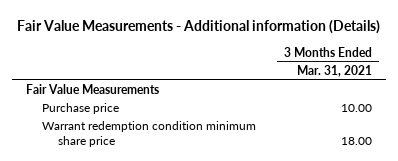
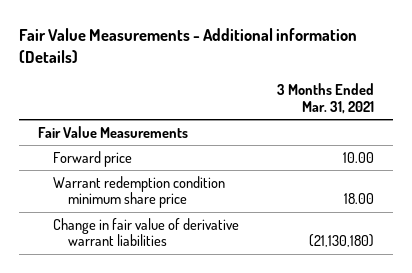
- Purchase price | 10.00
+ Forward price | 10.00
+ Change in fair value of derivative warrant liabilities | (21,130,180)

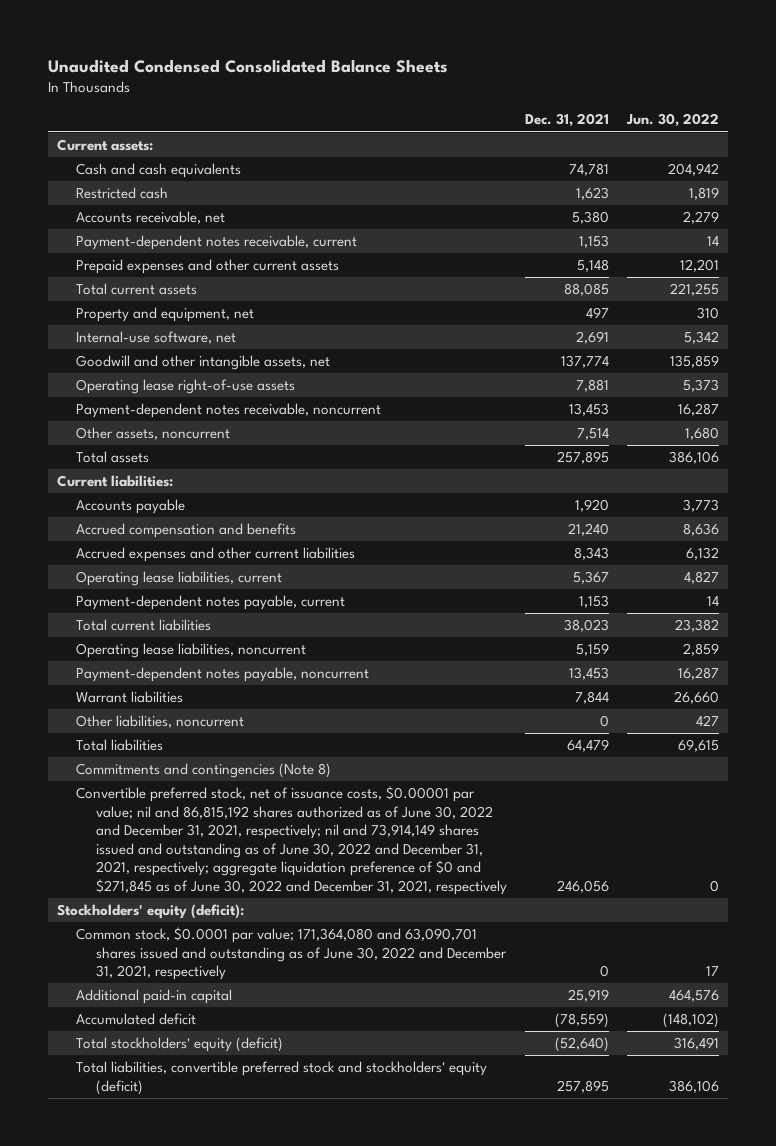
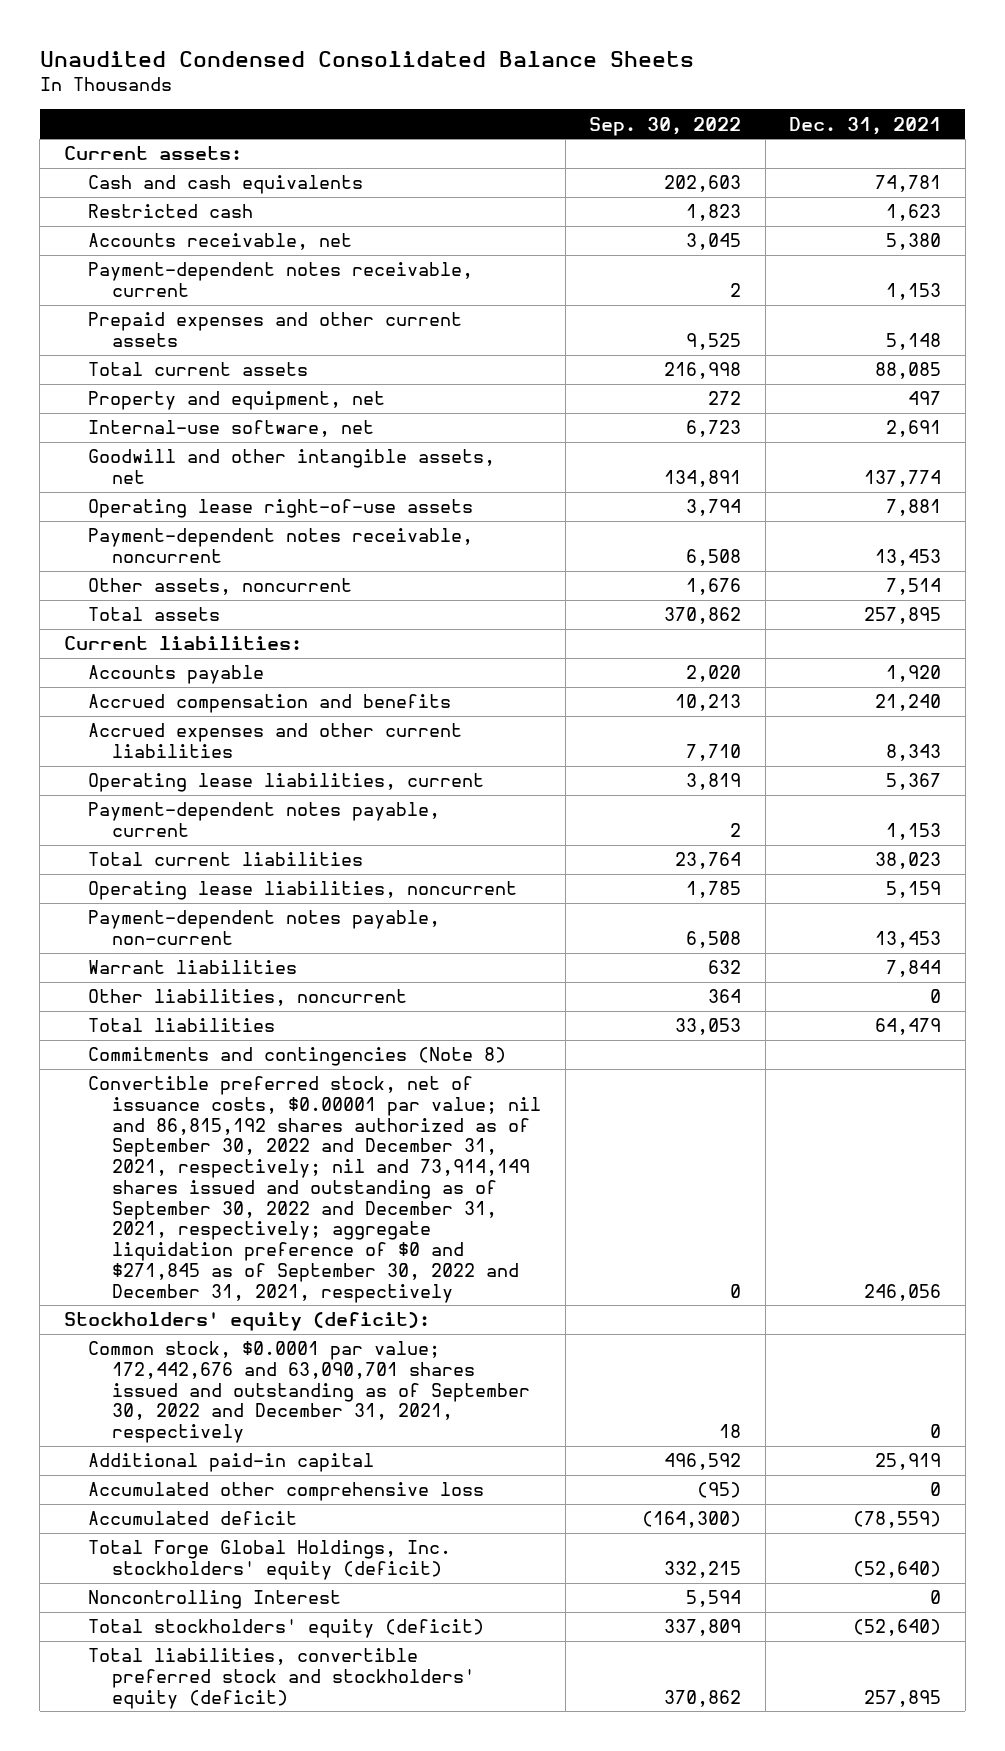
- | Dec. 31, 2021 | Jun. 30, 2022
+ | Sep. 30, 2022 | Dec. 31, 2021
- Payment-dependent notes payable, noncurrent | 13,453 | 16,287
+ Payment-dependent notes payable, non-current | 6,508 | 13,453
- Convertible preferred stock, net of issuance costs, $0.00001 par value; nil and 86,815,192 shares authorized as of June 30, 2022 and December 31, 2021, respectively; nil and 73,914,149 shares issued and outstanding as of June 30, 2022 and December 31, 2021, respectively; aggregate liquidation preference of $0 and $271,845 as of June 30, 2022 and December 31, 2021, respectively | 246,056 | 0
+ Convertible preferred stock, net of issuance costs, $0.00001 par value; nil and 86,815,192 shares authorized as of September 30, 2022 and December 31, 2021, respectively; nil and 73,914,149 shares issued and outstanding as of September 30, 2022 and December 31, 2021, respectively; aggregate liquidation preference of $0 and $271,845 as of September 30, 2022 and December 31, 2021, respectively | 0 | 246,056
- Common stock, $0.0001 par value; 171,364,080 and 63,090,701 shares issued and outstanding as of June 30, 2022 and December 31, 2021, respectively | 0 | 17
+ Common stock, $0.0001 par value; 172,442,676 and 63,090,701 shares issued and outstanding as of September 30, 2022 and December 31, 2021, respectively | 18 | 0
+ Accumulated other comprehensive loss | (95) | 0
+ Total Forge Global Holdings, Inc. stockholders' equity (deficit) | 332,215 | (52,640)
+ Noncontrolling Interest | 5,594 | 0

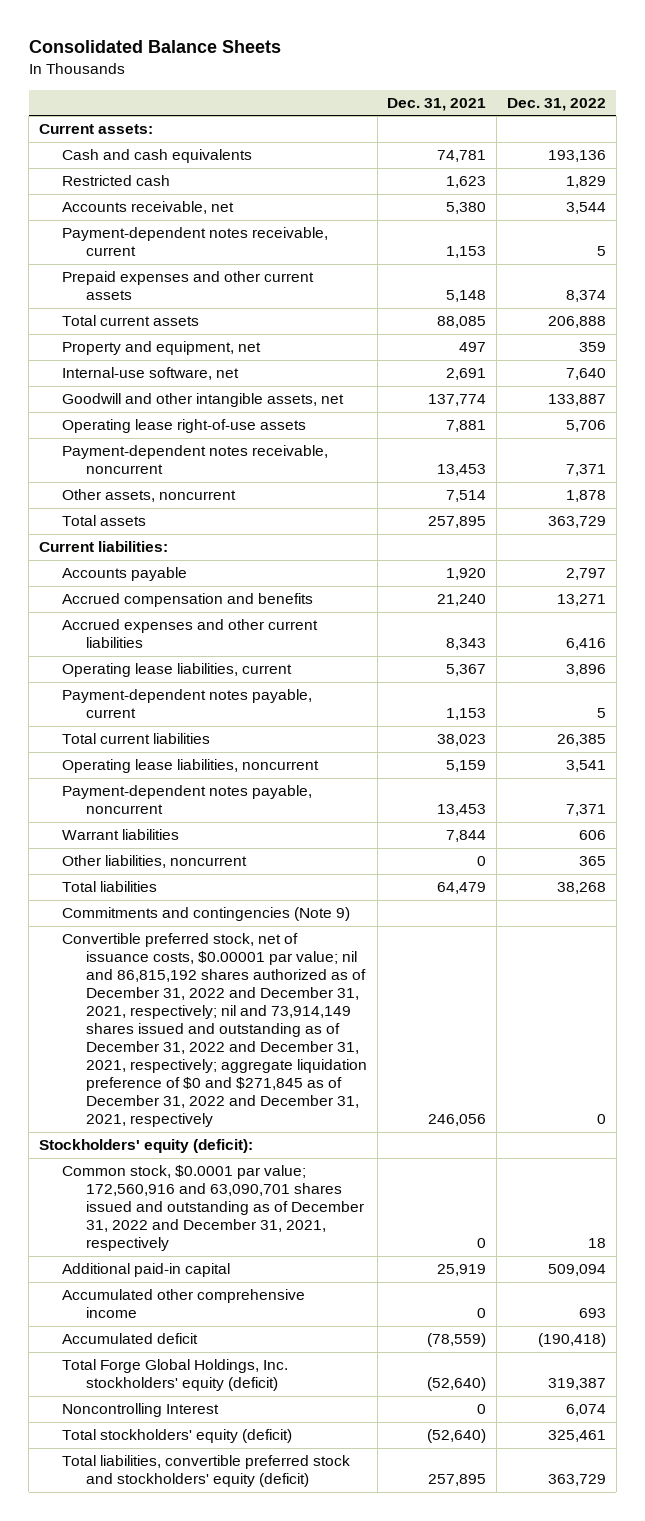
- Unaudited Condensed Consolidated Balance Sheets
+ Consolidated Balance Sheets
- | Sep. 30, 2022 | Dec. 31, 2021
+ | Dec. 31, 2021 | Dec. 31, 2022
- Payment-dependent notes payable, non-current | 6,508 | 13,453
+ Payment-dependent notes payable, noncurrent | 13,453 | 7,371
- Commitments and contingencies (Note 8)
- Convertible preferred stock, net of issuance costs, $0.00001 par value; nil and 86,815,192 shares authorized as of September 30, 2022 and December 31, 2021, respectively; nil and 73,914,149 shares issued and outstanding as of September 30, 2022 and December 31, 2021, respectively; aggregate liquidation preference of $0 and $271,845 as of September 30, 2022 and December 31, 2021, respectively | 0 | 246,056
+ Commitments and contingencies (Note 9)
+ Convertible preferred stock, net of issuance costs, $0.00001 par value; nil and 86,815,192 shares authorized as of December 31, 2022 and December 31, 2021, respectively; nil and 73,914,149 shares issued and outstanding as of December 31, 2022 and December 31, 2021, respectively; aggregate liquidation preference of $0 and $271,845 as of December 31, 2022 and December 31, 2021, respectively | 246,056 | 0
- Common stock, $0.0001 par value; 172,442,676 and 63,090,701 shares issued and outstanding as of September 30, 2022 and December 31, 2021, respectively | 18 | 0
+ Common stock, $0.0001 par value; 172,560,916 and 63,090,701 shares issued and outstanding as of December 31, 2022 and December 31, 2021, respectively | 0 | 18
- Accumulated other comprehensive loss | (95) | 0
+ Accumulated other comprehensive income | 0 | 693

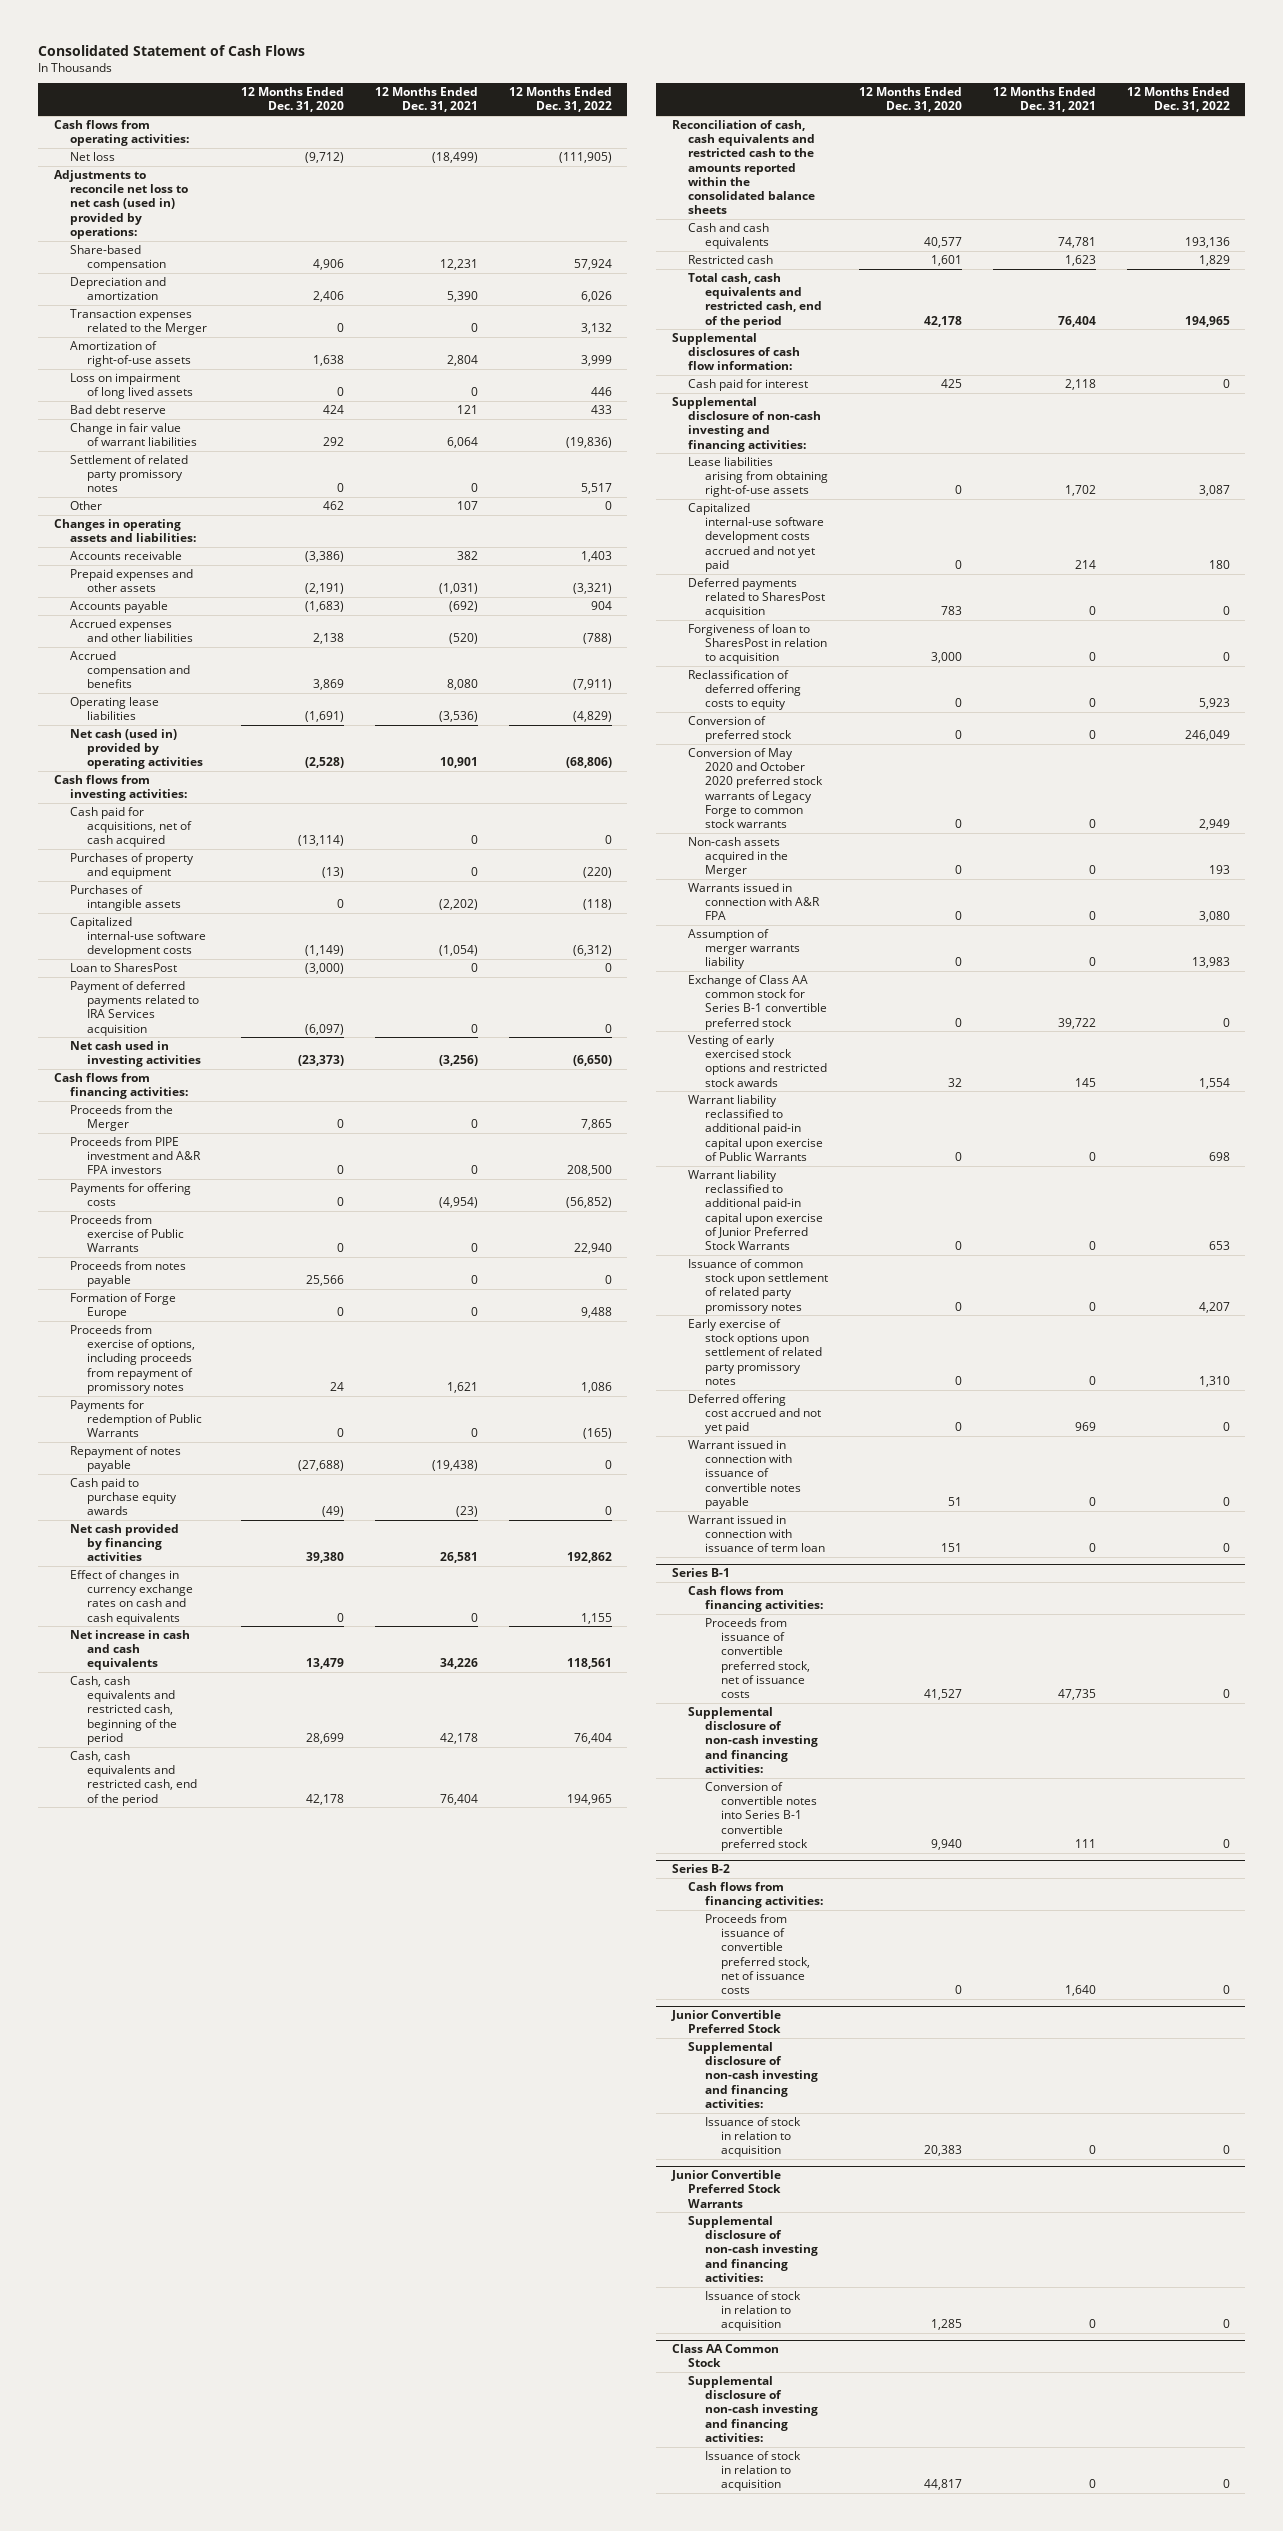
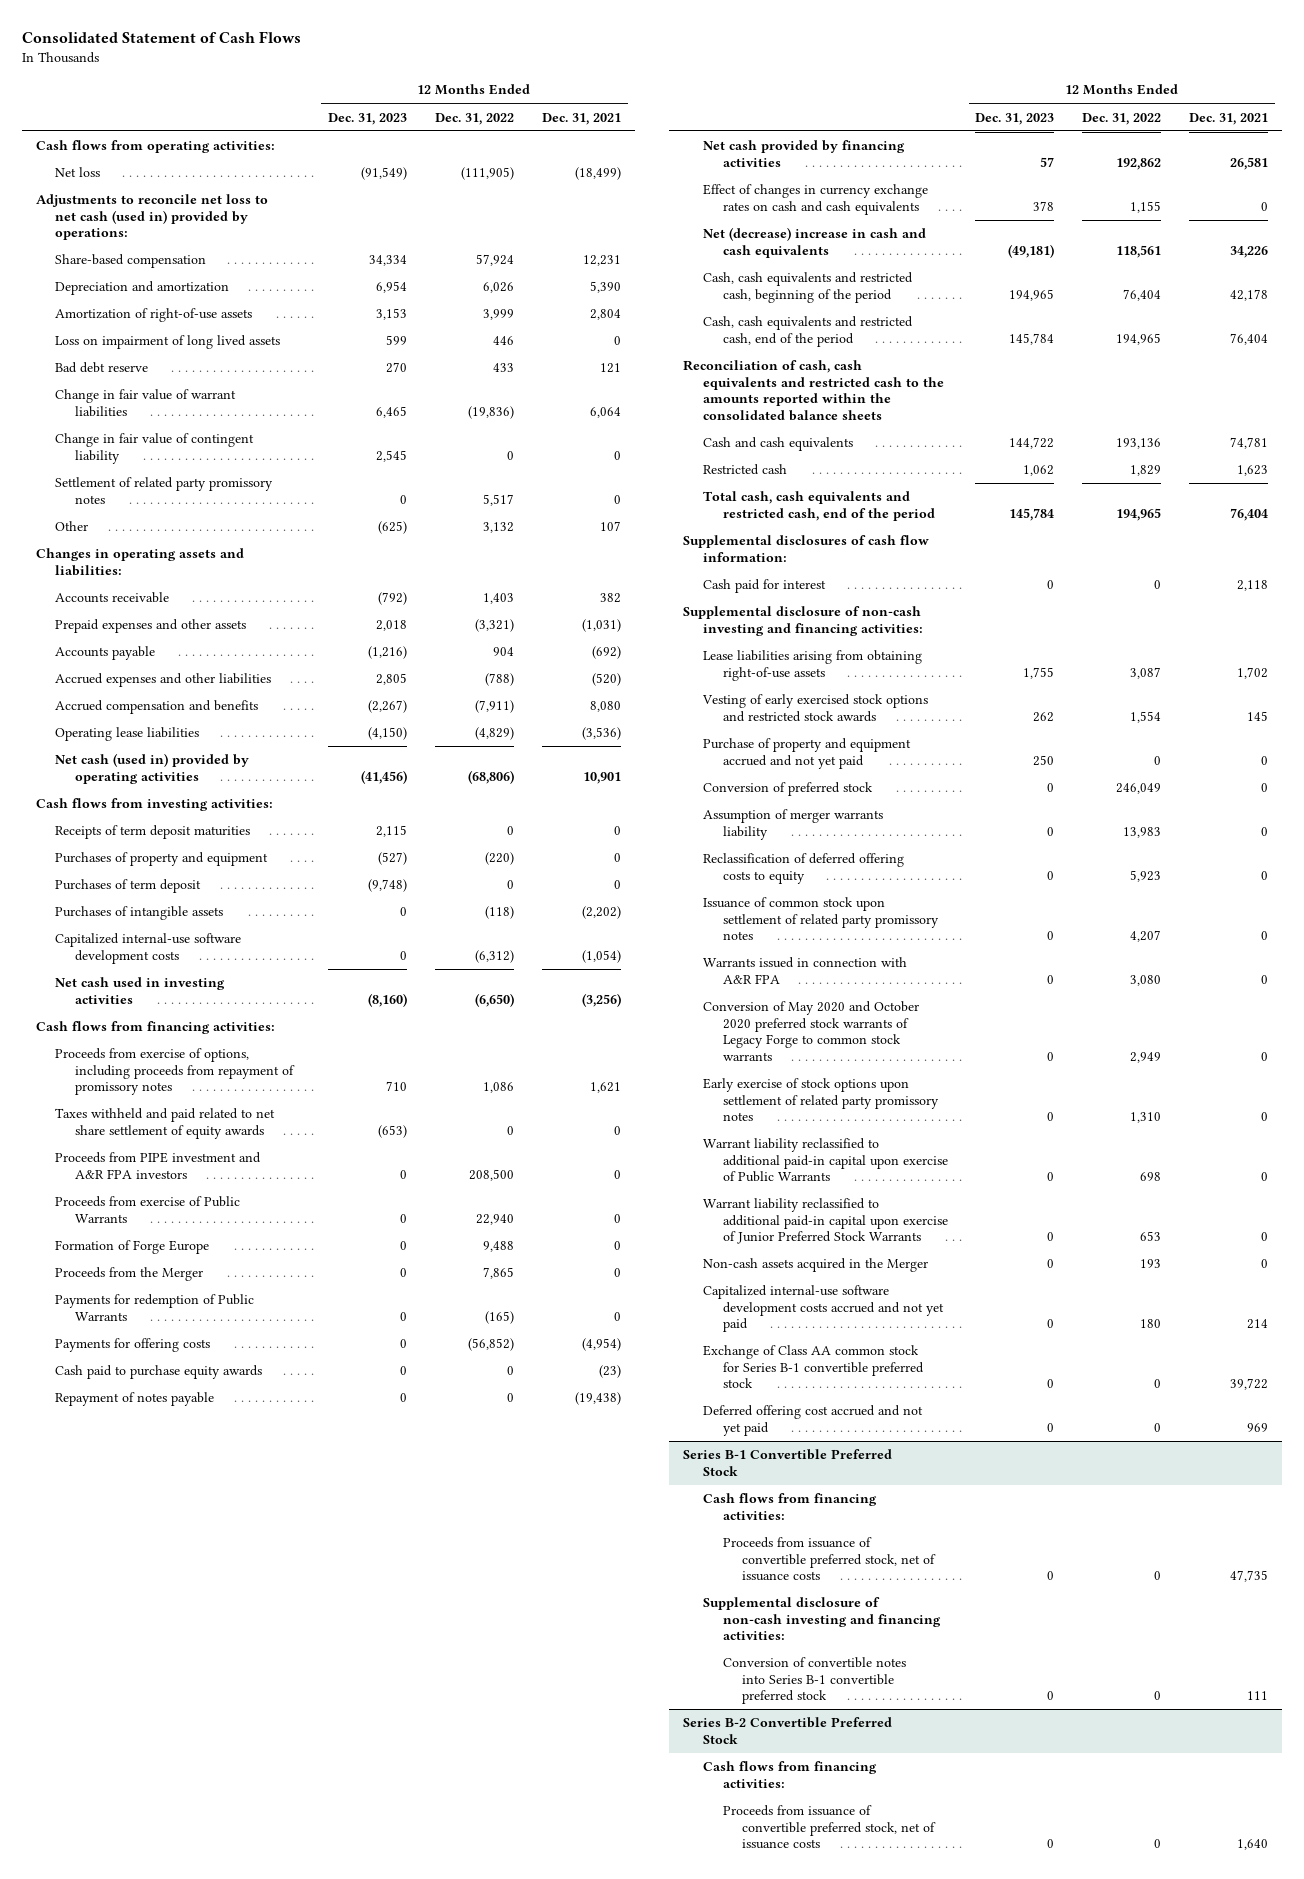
- | 12 Months Ended Dec. 31, 2020 | 12 Months Ended Dec. 31, 2021 | 12 Months Ended Dec. 31, 2022
+ | 12 Months Ended Dec. 31, 2023 | 12 Months Ended Dec. 31, 2022 | 12 Months Ended Dec. 31, 2021
- Transaction expenses related to the Merger | 0 | 0 | 3,132
+ Change in fair value of contingent liability | 2,545 | 0 | 0
- Other | 462 | 107 | 0
+ Other | (625) | 3,132 | 107
- Cash paid for acquisitions, net of cash acquired | (13,114) | 0 | 0
+ Receipts of term deposit maturities | 2,115 | 0 | 0
+ Purchases of term deposit | (9,748) | 0 | 0
- Loan to SharesPost | (3,000) | 0 | 0
- Payment of deferred payments related to IRA Services acquisition | (6,097) | 0 | 0
moved up: Proceeds from exercise of options, including proceeds from repayment of promissory notes | 710 | 1,086 | 1,621
+ Taxes withheld and paid related to net share settlement of equity awards | (653) | 0 | 0
- Proceeds from notes payable | 25,566 | 0 | 0
moved down: Proceeds from the Merger | 0 | 7,865 | 0
moved down: Payments for offering costs | 0 | (56,852) | (4,954)
moved down: Repayment of notes payable | 0 | 0 | (19,438)
- Net increase in cash and cash equivalents | 13,479 | 34,226 | 118,561
+ Net (decrease) increase in cash and cash equivalents | (49,181) | 118,561 | 34,226
- Deferred payments related to SharesPost acquisition | 783 | 0 | 0
- Forgiveness of loan to SharesPost in relation to acquisition | 3,000 | 0 | 0
moved up: Vesting of early exercised stock options and restricted stock awards | 262 | 1,554 | 145
+ Purchase of property and equipment accrued and not yet paid | 250 | 0 | 0
moved down: Reclassification of deferred offering costs to equity | 0 | 5,923 | 0
moved down: Warrants issued in connection with A&R FPA | 0 | 3,080 | 0
moved down: Conversion of May 2020 and October 2020 preferred stock warrants of Legacy Forge to common stock warrants | 0 | 2,949 | 0
moved down: Warrant liability reclassified to additional paid-in capital upon exercise of Public Warrants | 0 | 698 | 0
moved down: Warrant liability reclassified to additional paid-in capital upon exercise of Junior Preferred Stock Warrants | 0 | 653 | 0
moved down: Non-cash assets acquired in the Merger | 0 | 193 | 0
moved down: Capitalized internal-use software development costs accrued and not yet paid | 0 | 180 | 214
moved down: Exchange of Class AA common stock for Series B-1 convertible preferred stock | 0 | 0 | 39,722
- Warrant issued in connection with issuance of convertible notes payable | 51 | 0 | 0
- Warrant issued in connection with issuance of term loan | 151 | 0 | 0
- Series B-1
+ Series B-1 Convertible Preferred Stock
- Series B-2
+ Series B-2 Convertible Preferred Stock
- Junior Convertible Preferred Stock
- Supplemental disclosure of non-cash investing and financing activities:
- Issuance of stock in relation to acquisition | 20,383 | 0 | 0
- Junior Convertible Preferred Stock Warrants
- Supplemental disclosure of non-cash investing and financing activities:
- Issuance of stock in relation to acquisition | 1,285 | 0 | 0
- Class AA Common Stock
- Supplemental disclosure of non-cash investing and financing activities:
- Issuance of stock in relation to acquisition | 44,817 | 0 | 0

